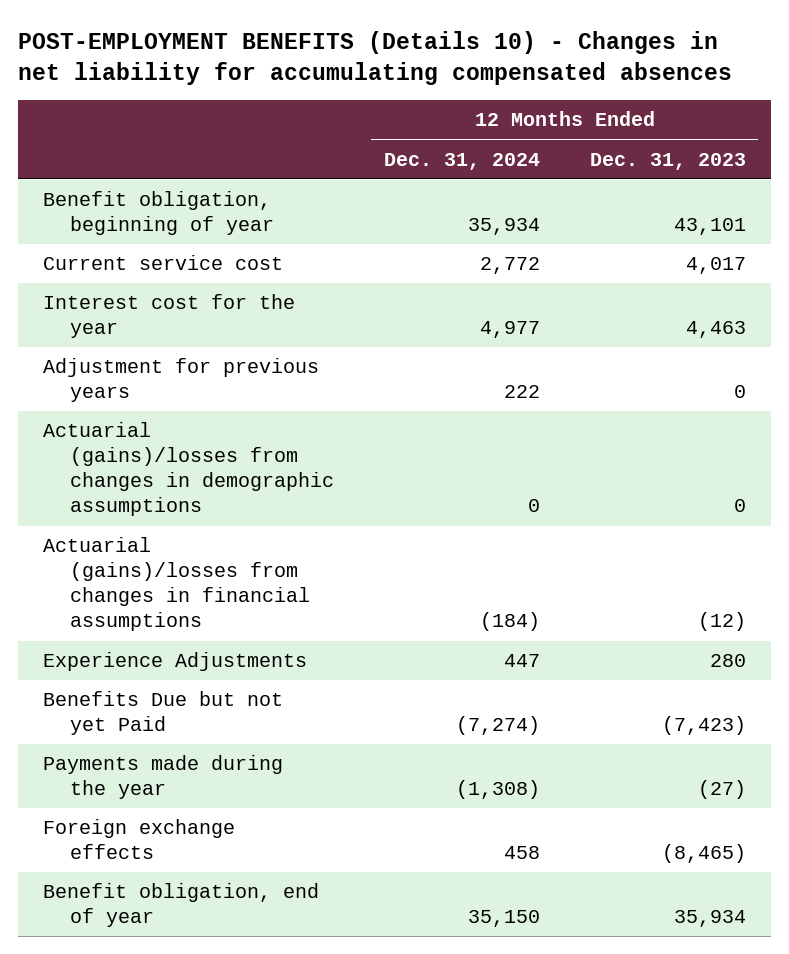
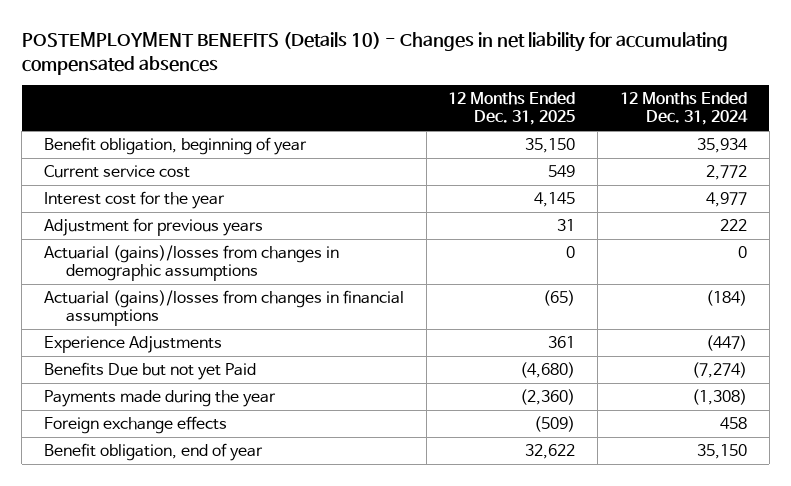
- POST-EMPLOYMENT BENEFITS (Details 10) - Changes in net liability for accumulating compensated absences
+ POSTEMPLOYMENT BENEFITS (Details 10) - Changes in net liability for accumulating compensated absences
- | 12 Months Ended Dec. 31, 2024 | 12 Months Ended Dec. 31, 2023
+ | 12 Months Ended Dec. 31, 2025 | 12 Months Ended Dec. 31, 2024
- Experience Adjustments | 447 | 280
+ Experience Adjustments | 361 | (447)

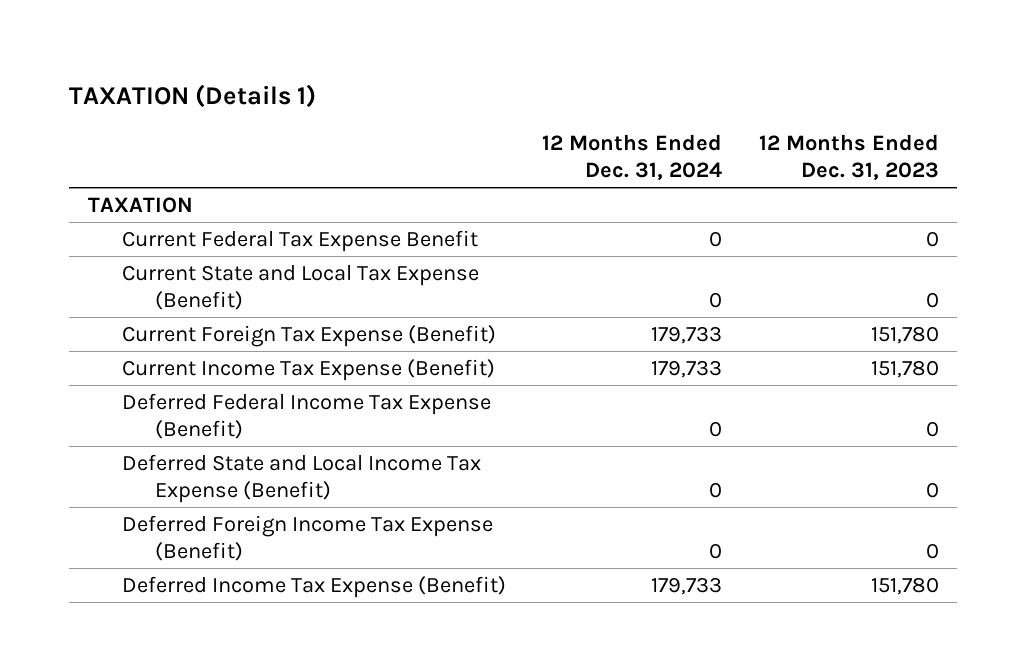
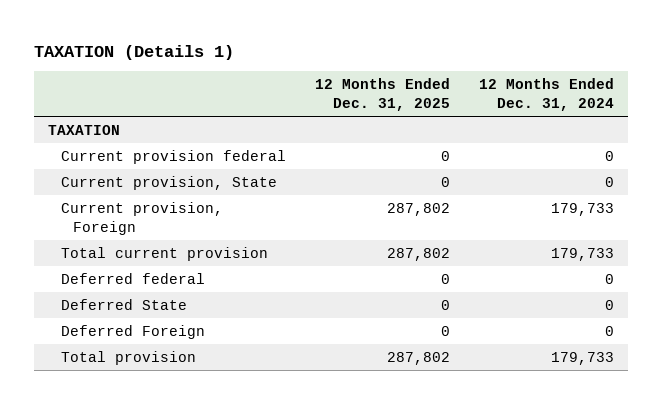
- | 12 Months Ended Dec. 31, 2024 | 12 Months Ended Dec. 31, 2023
+ | 12 Months Ended Dec. 31, 2025 | 12 Months Ended Dec. 31, 2024
- Current Federal Tax Expense Benefit | 0 | 0
- Current State and Local Tax Expense (Benefit) | 0 | 0
- Current Foreign Tax Expense (Benefit) | 179,733 | 151,780
- Current Income Tax Expense (Benefit) | 179,733 | 151,780
- Deferred Federal Income Tax Expense (Benefit) | 0 | 0
- Deferred State and Local Income Tax Expense (Benefit) | 0 | 0
- Deferred Foreign Income Tax Expense (Benefit) | 0 | 0
- Deferred Income Tax Expense (Benefit) | 179,733 | 151,780
+ Current provision federal | 0 | 0
+ Current provision, State | 0 | 0
+ Current provision, Foreign | 287,802 | 179,733
+ Total current provision | 287,802 | 179,733
+ Deferred federal | 0 | 0
+ Deferred State | 0 | 0
+ Deferred Foreign | 0 | 0
+ Total provision | 287,802 | 179,733

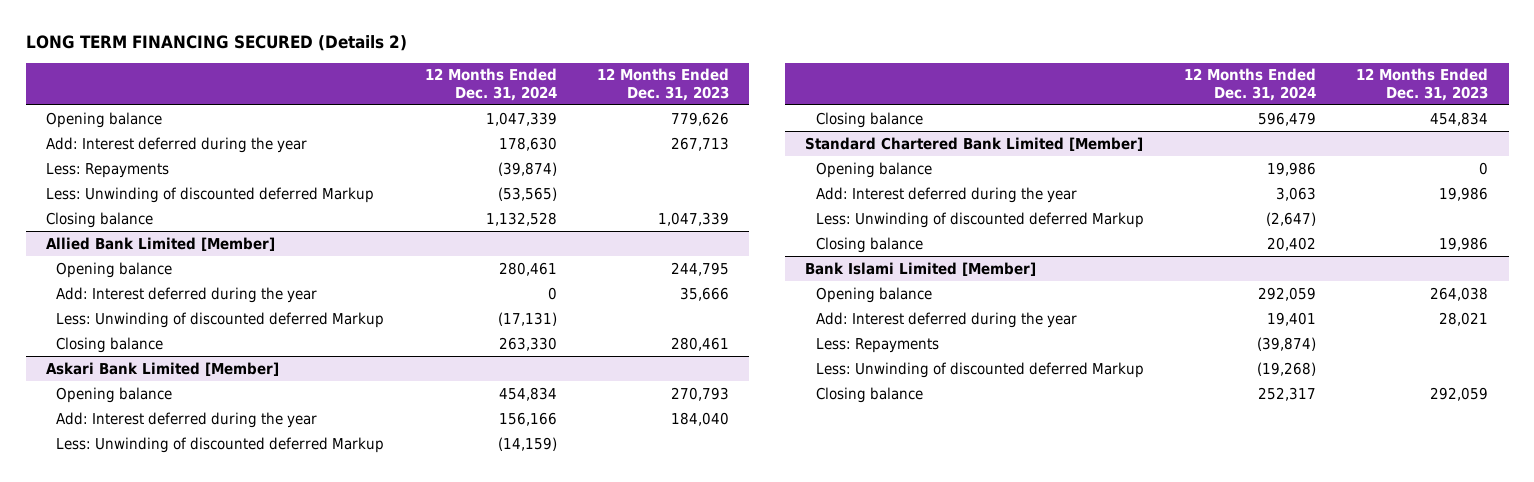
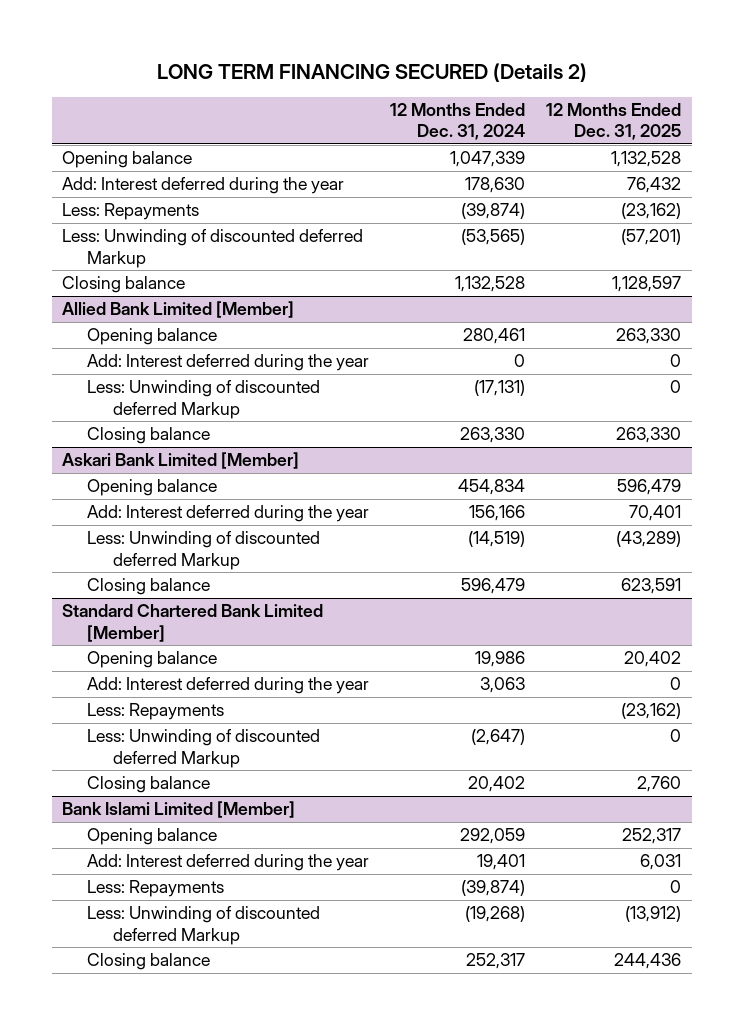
- | 12 Months Ended Dec. 31, 2024 | 12 Months Ended Dec. 31, 2023
+ | 12 Months Ended Dec. 31, 2024 | 12 Months Ended Dec. 31, 2025
@ Askari Bank Limited [Member]
- Less: Unwinding of discounted deferred Markup | (14,159) |
+ Less: Unwinding of discounted deferred Markup | (14,519) | (43,289)
@ Standard Chartered Bank Limited [Member]
+ Less: Repayments | | (23,162)

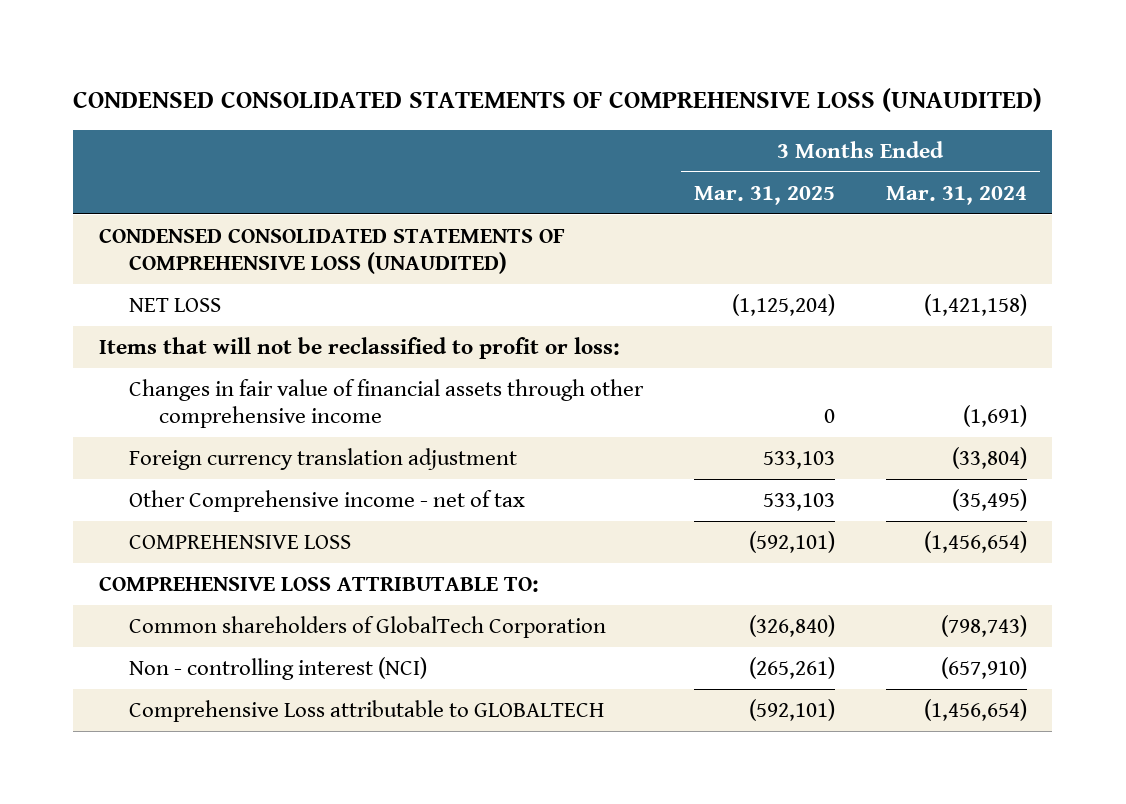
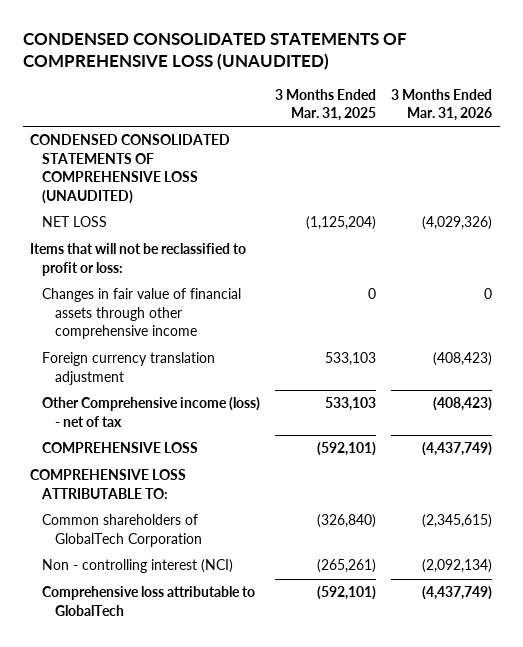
- | 3 Months Ended Mar. 31, 2025 | 3 Months Ended Mar. 31, 2024
+ | 3 Months Ended Mar. 31, 2025 | 3 Months Ended Mar. 31, 2026
- Other Comprehensive income - net of tax | 533,103 | (35,495)
+ Other Comprehensive income (loss) - net of tax | 533,103 | (408,423)
- Comprehensive Loss attributable to GLOBALTECH | (592,101) | (1,456,654)
+ Comprehensive loss attributable to GlobalTech | (592,101) | (4,437,749)

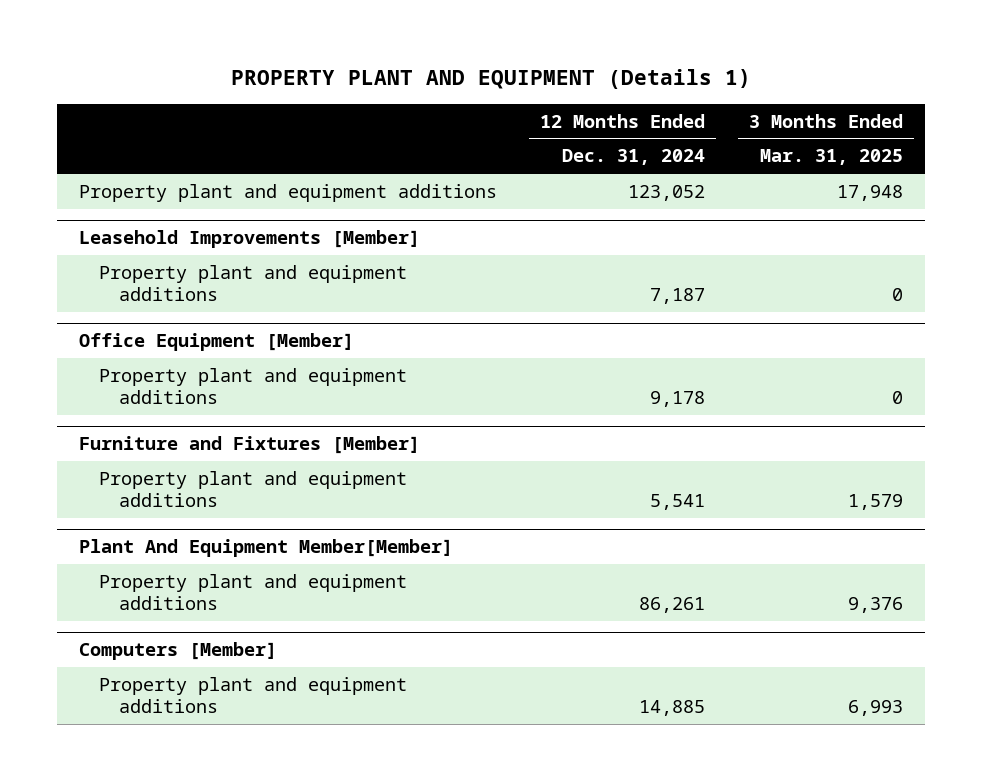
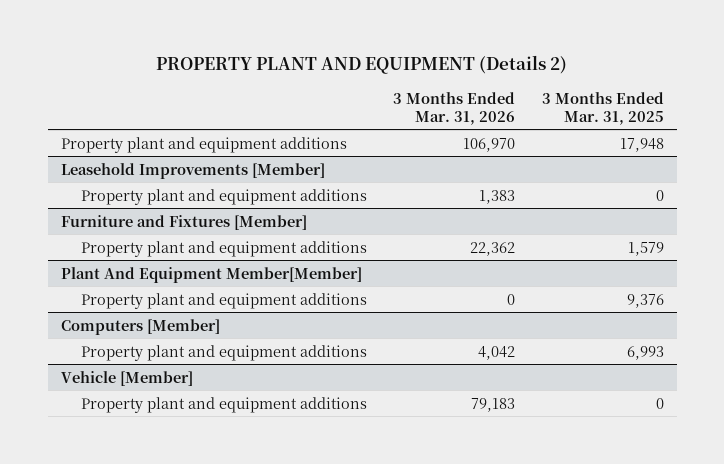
- PROPERTY PLANT AND EQUIPMENT (Details 1)
+ PROPERTY PLANT AND EQUIPMENT (Details 2)
- | 12 Months Ended Dec. 31, 2024 | 3 Months Ended Mar. 31, 2025
+ | 3 Months Ended Mar. 31, 2026 | 3 Months Ended Mar. 31, 2025
- Office Equipment [Member]
- Property plant and equipment additions | 9,178 | 0
+ Vehicle [Member]
+ Property plant and equipment additions | 79,183 | 0

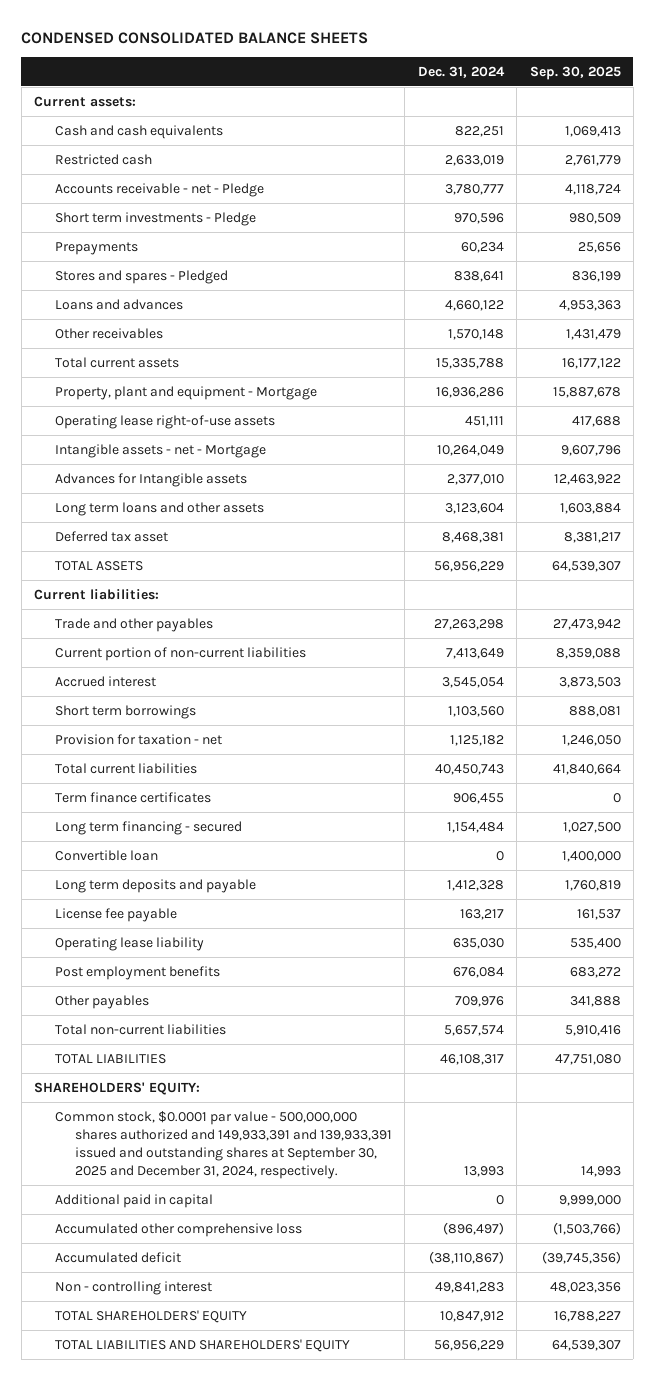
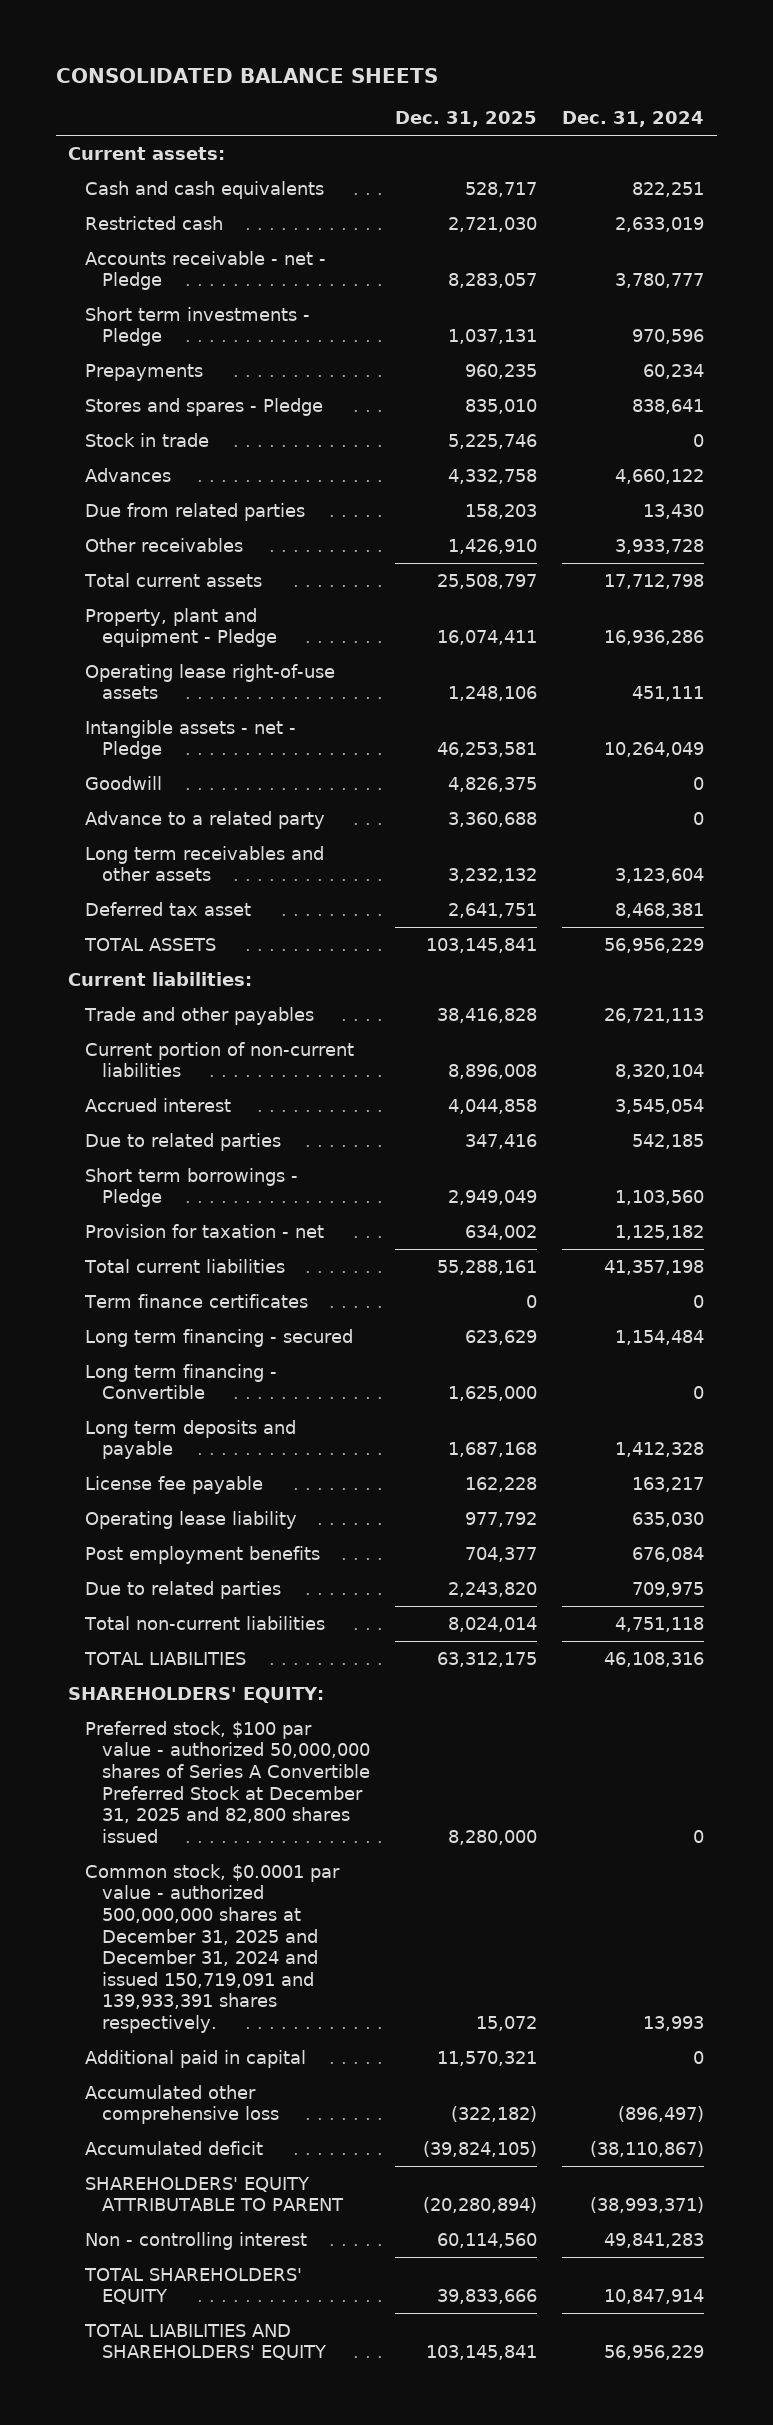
- CONDENSED CONSOLIDATED BALANCE SHEETS
+ CONSOLIDATED BALANCE SHEETS
- | Dec. 31, 2024 | Sep. 30, 2025
+ | Dec. 31, 2025 | Dec. 31, 2024
- Stores and spares - Pledged | 838,641 | 836,199
- Loans and advances | 4,660,122 | 4,953,363
- Other receivables | 1,570,148 | 1,431,479
- Total current assets | 15,335,788 | 16,177,122
- Property, plant and equipment - Mortgage | 16,936,286 | 15,887,678
+ Stores and spares - Pledge | 835,010 | 838,641
+ Stock in trade | 5,225,746 | 0
+ Advances | 4,332,758 | 4,660,122
+ Due from related parties | 158,203 | 13,430
+ Other receivables | 1,426,910 | 3,933,728
+ Total current assets | 25,508,797 | 17,712,798
+ Property, plant and equipment - Pledge | 16,074,411 | 16,936,286
- Intangible assets - net - Mortgage | 10,264,049 | 9,607,796
- Advances for Intangible assets | 2,377,010 | 12,463,922
- Long term loans and other assets | 3,123,604 | 1,603,884
+ Intangible assets - net - Pledge | 46,253,581 | 10,264,049
+ Goodwill | 4,826,375 | 0
+ Advance to a related party | 3,360,688 | 0
+ Long term receivables and other assets | 3,232,132 | 3,123,604
- Trade and other payables | 27,263,298 | 27,473,942
- Current portion of non-current liabilities | 7,413,649 | 8,359,088
+ Trade and other payables | 38,416,828 | 26,721,113
+ Current portion of non-current liabilities | 8,896,008 | 8,320,104
- Short term borrowings | 1,103,560 | 888,081
+ Due to related parties | 347,416 | 542,185
+ Short term borrowings - Pledge | 2,949,049 | 1,103,560
- Total current liabilities | 40,450,743 | 41,840,664
- Term finance certificates | 906,455 | 0
+ Total current liabilities | 55,288,161 | 41,357,198
+ Term finance certificates | 0 | 0
- Convertible loan | 0 | 1,400,000
+ Long term financing - Convertible | 1,625,000 | 0
- Other payables | 709,976 | 341,888
- Total non-current liabilities | 5,657,574 | 5,910,416
- TOTAL LIABILITIES | 46,108,317 | 47,751,080
+ Due to related parties | 2,243,820 | 709,975
+ Total non-current liabilities | 8,024,014 | 4,751,118
+ TOTAL LIABILITIES | 63,312,175 | 46,108,316
- Common stock, $0.0001 par value - 500,000,000 shares authorized and 149,933,391 and 139,933,391 issued and outstanding shares at September 30, 2025 and December 31, 2024, respectively. | 13,993 | 14,993
+ Preferred stock, $100 par value - authorized 50,000,000 shares of Series A Convertible Preferred Stock at December 31, 2025 and 82,800 shares issued | 8,280,000 | 0
+ Common stock, $0.0001 par value - authorized 500,000,000 shares at December 31, 2025 and December 31, 2024 and issued 150,719,091 and 139,933,391 shares respectively. | 15,072 | 13,993
+ SHAREHOLDERS' EQUITY ATTRIBUTABLE TO PARENT | (20,280,894) | (38,993,371)
- TOTAL SHAREHOLDERS' EQUITY | 10,847,912 | 16,788,227
+ TOTAL SHAREHOLDERS' EQUITY | 39,833,666 | 10,847,914

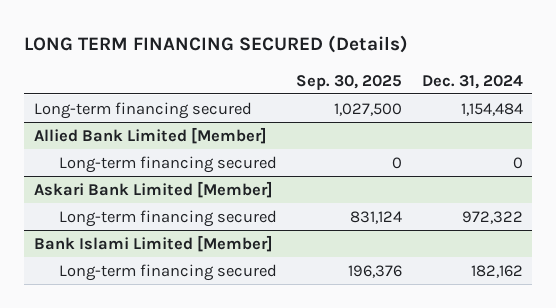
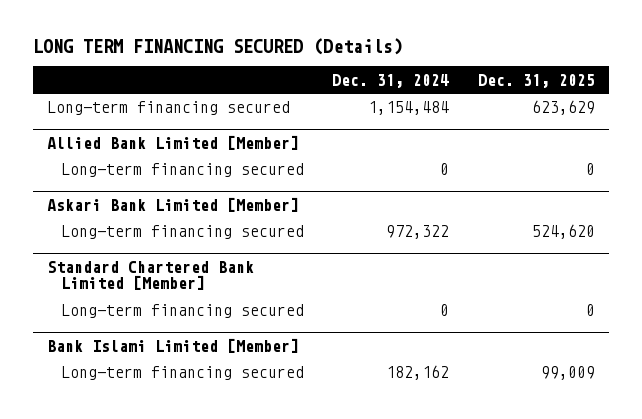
- | Sep. 30, 2025 | Dec. 31, 2024
+ | Dec. 31, 2024 | Dec. 31, 2025
+ Standard Chartered Bank Limited [Member]
+ Long-term financing secured | 0 | 0

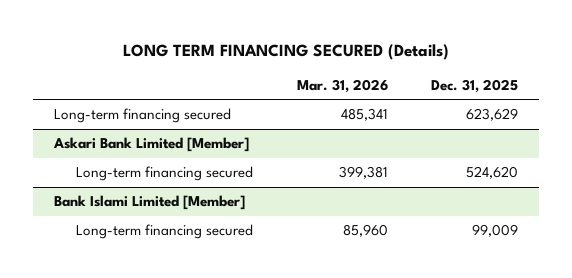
- | Dec. 31, 2024 | Dec. 31, 2025
+ | Mar. 31, 2026 | Dec. 31, 2025
- Allied Bank Limited [Member]
- Long-term financing secured | 0 | 0
- Standard Chartered Bank Limited [Member]
- Long-term financing secured | 0 | 0

